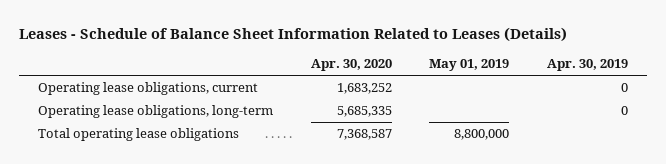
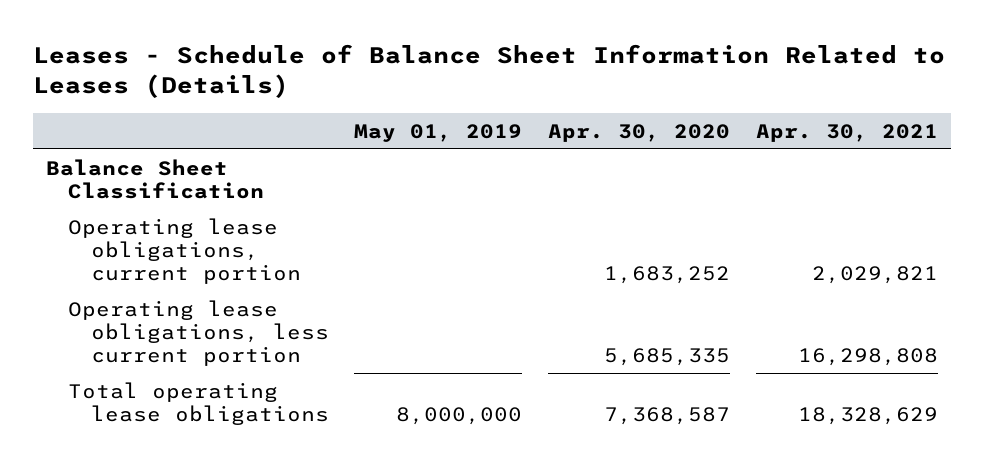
- | Apr. 30, 2020 | May 01, 2019 | Apr. 30, 2019
+ | May 01, 2019 | Apr. 30, 2020 | Apr. 30, 2021
- Operating lease obligations, current | 1,683,252 | | 0
- Operating lease obligations, long-term | 5,685,335 | | 0
- Total operating lease obligations | 7,368,587 | 8,800,000 |
+ Balance Sheet Classification
+ Operating lease obligations, current portion | | 1,683,252 | 2,029,821
+ Operating lease obligations, less current portion | | 5,685,335 | 16,298,808
+ Total operating lease obligations | 8,000,000 | 7,368,587 | 18,328,629

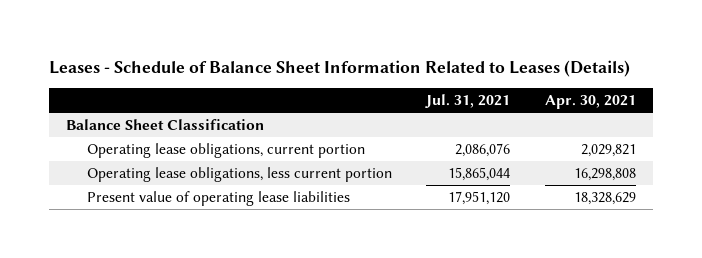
- | May 01, 2019 | Apr. 30, 2020 | Apr. 30, 2021
+ | Jul. 31, 2021 | Apr. 30, 2021
- Total operating lease obligations | 8,000,000 | 7,368,587 | 18,328,629
+ Present value of operating lease liabilities | 17,951,120 | 18,328,629

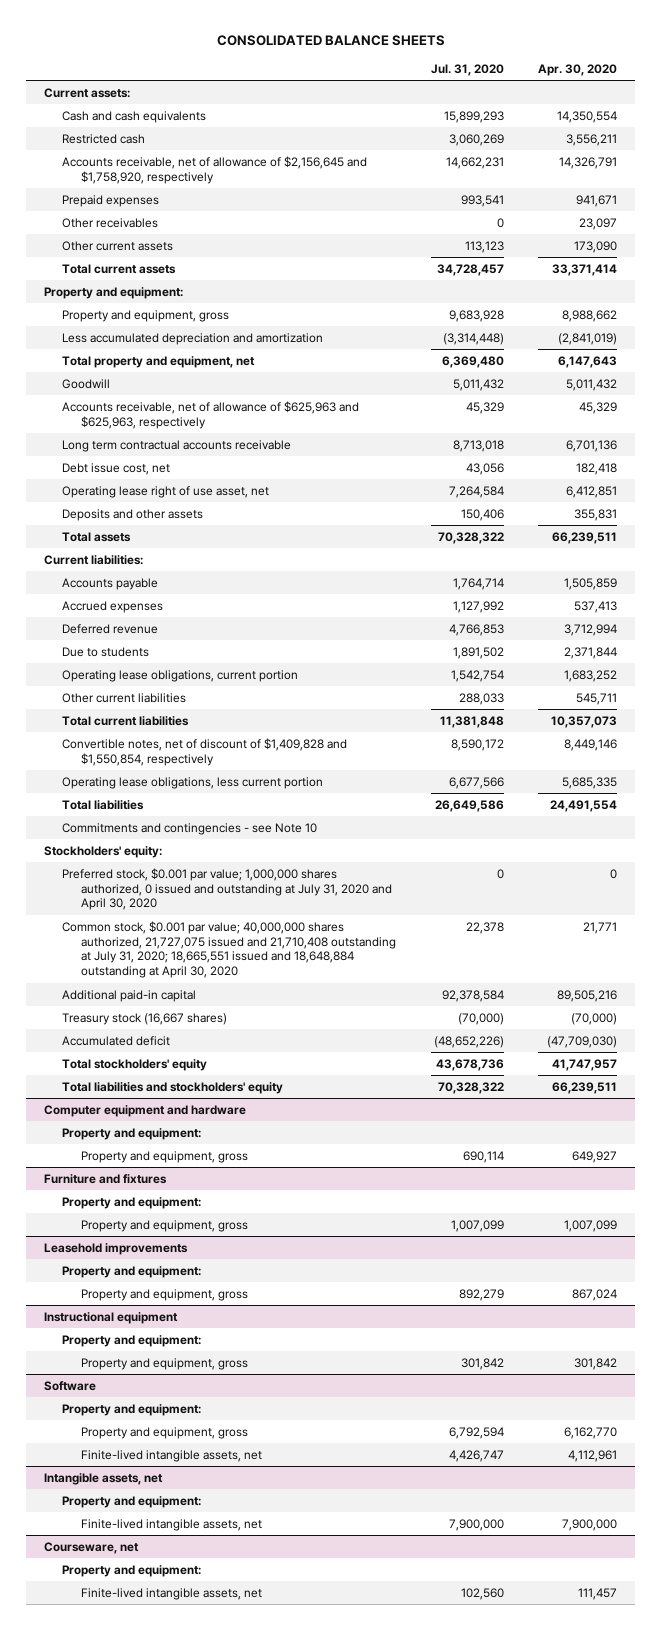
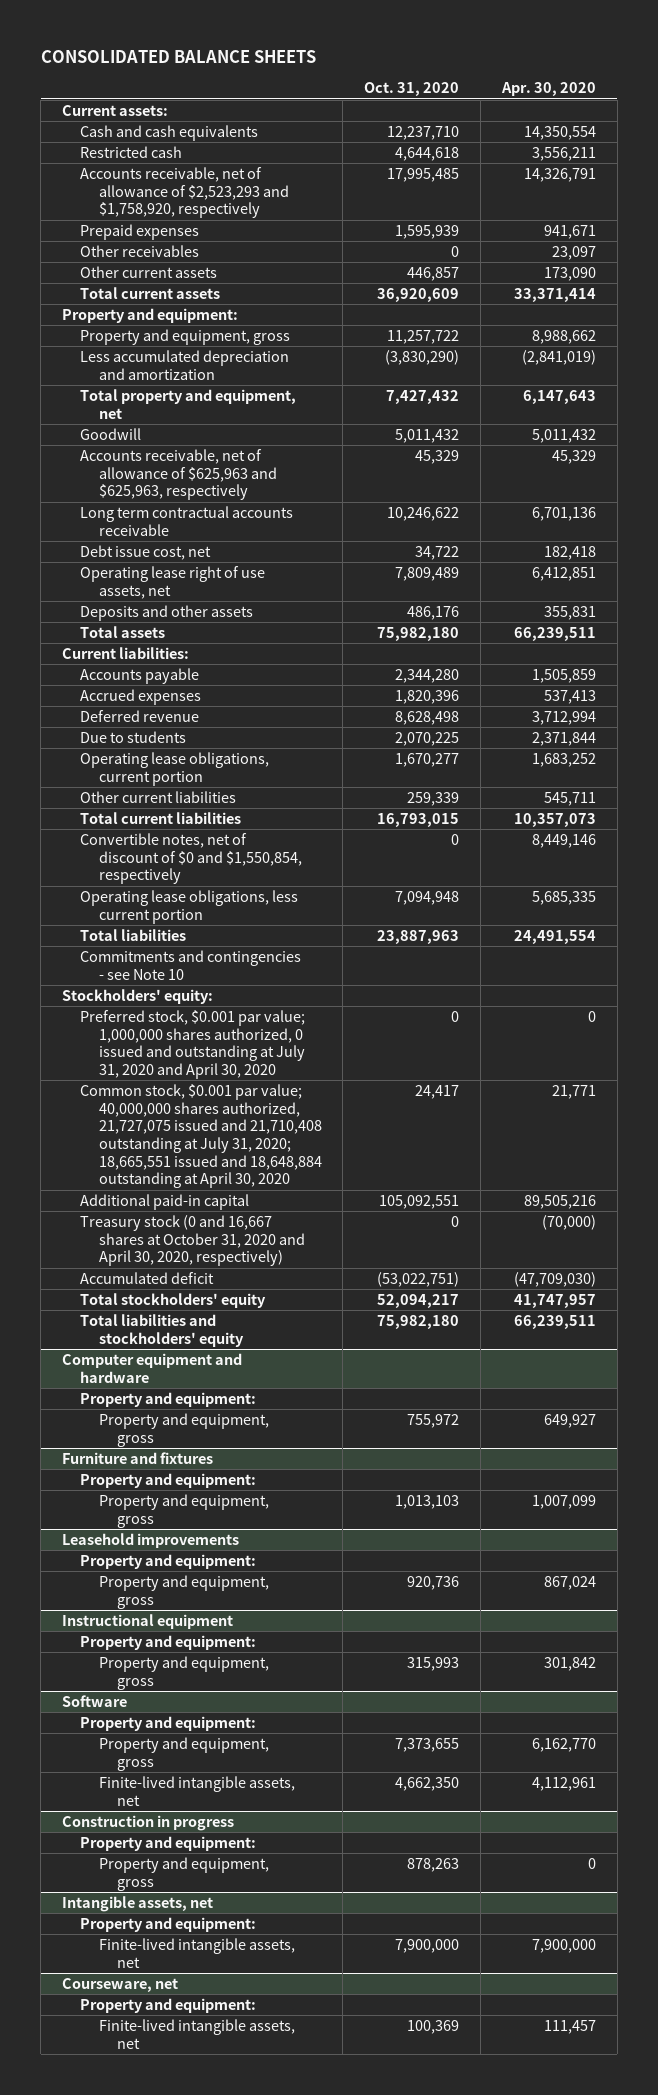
- | Jul. 31, 2020 | Apr. 30, 2020
+ | Oct. 31, 2020 | Apr. 30, 2020
- Accounts receivable, net of allowance of $2,156,645 and $1,758,920, respectively | 14,662,231 | 14,326,791
+ Accounts receivable, net of allowance of $2,523,293 and $1,758,920, respectively | 17,995,485 | 14,326,791
- Operating lease right of use asset, net | 7,264,584 | 6,412,851
+ Operating lease right of use assets, net | 7,809,489 | 6,412,851
- Convertible notes, net of discount of $1,409,828 and $1,550,854, respectively | 8,590,172 | 8,449,146
+ Convertible notes, net of discount of $0 and $1,550,854, respectively | 0 | 8,449,146
- Treasury stock (16,667 shares) | (70,000) | (70,000)
+ Treasury stock (0 and 16,667 shares at October 31, 2020 and April 30, 2020, respectively) | 0 | (70,000)
+ Construction in progress
+ Property and equipment:
+ Property and equipment, gross | 878,263 | 0

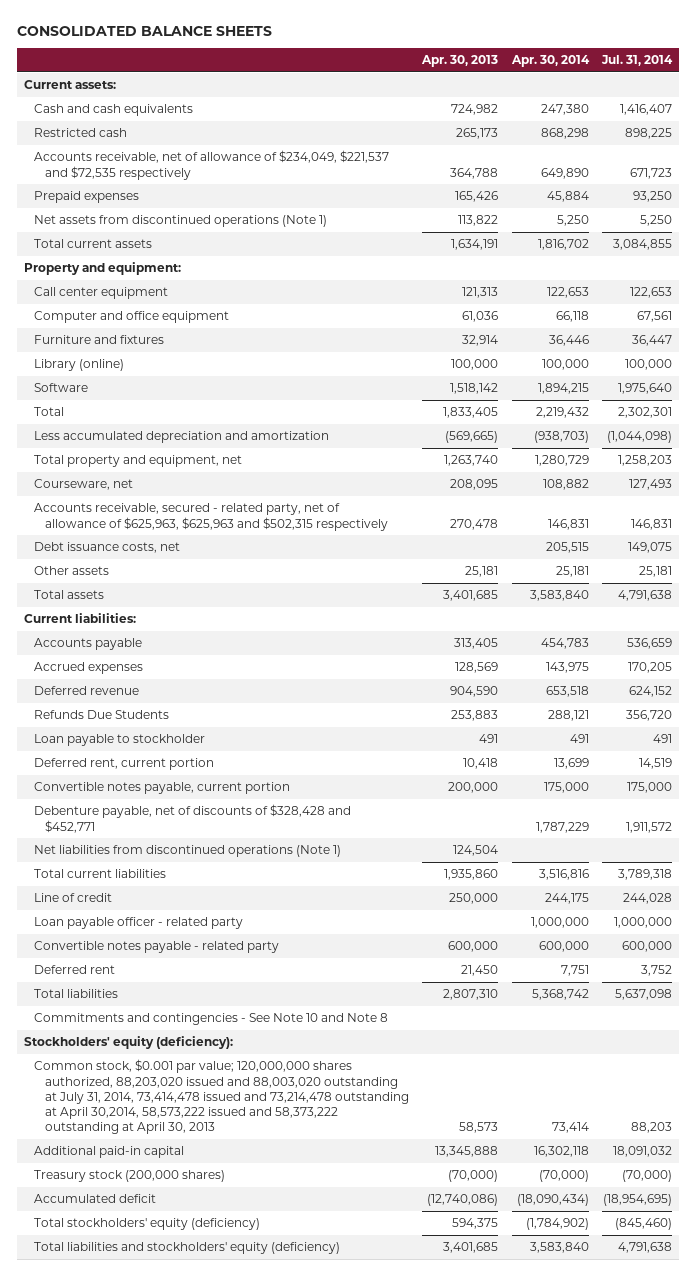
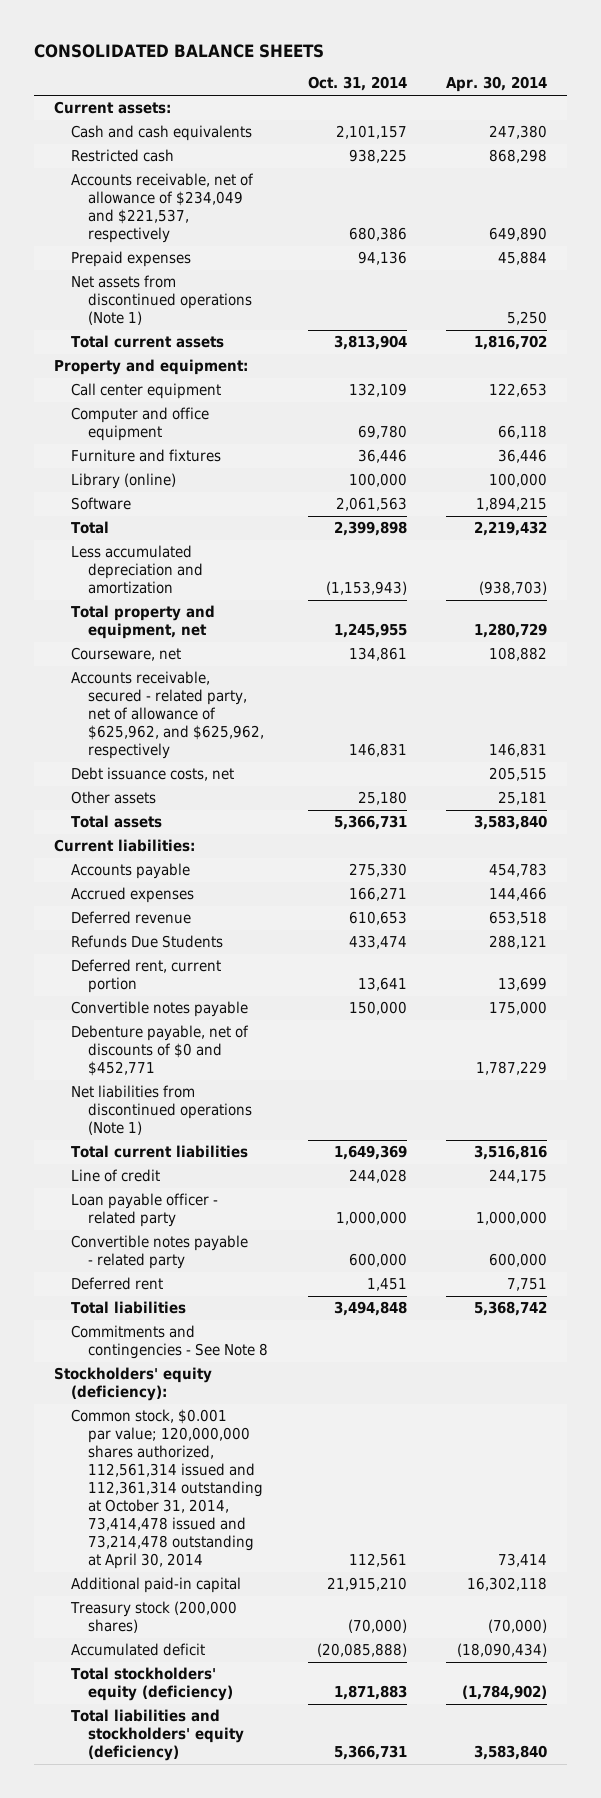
- | Apr. 30, 2013 | Apr. 30, 2014 | Jul. 31, 2014
+ | Oct. 31, 2014 | Apr. 30, 2014
- Accounts receivable, net of allowance of $234,049, $221,537 and $72,535 respectively | 364,788 | 649,890 | 671,723
+ Accounts receivable, net of allowance of $234,049 and $221,537, respectively | 680,386 | 649,890
- Accounts receivable, secured - related party, net of allowance of $625,963, $625,963 and $502,315 respectively | 270,478 | 146,831 | 146,831
+ Accounts receivable, secured - related party, net of allowance of $625,962, and $625,962, respectively | 146,831 | 146,831
- Accrued expenses | 128,569 | 143,975 | 170,205
+ Accrued expenses | 166,271 | 144,466
- Loan payable to stockholder | 491 | 491 | 491
- Convertible notes payable, current portion | 200,000 | 175,000 | 175,000
- Debenture payable, net of discounts of $328,428 and $452,771 | | 1,787,229 | 1,911,572
+ Convertible notes payable | 150,000 | 175,000
+ Debenture payable, net of discounts of $0 and $452,771 | | 1,787,229
- Commitments and contingencies - See Note 10 and Note 8
+ Commitments and contingencies - See Note 8
- Common stock, $0.001 par value; 120,000,000 shares authorized, 88,203,020 issued and 88,003,020 outstanding at July 31, 2014, 73,414,478 issued and 73,214,478 outstanding at April 30,2014, 58,573,222 issued and 58,373,222 outstanding at April 30, 2013 | 58,573 | 73,414 | 88,203
+ Common stock, $0.001 par value; 120,000,000 shares authorized, 112,561,314 issued and 112,361,314 outstanding at October 31, 2014, 73,414,478 issued and 73,214,478 outstanding at April 30, 2014 | 112,561 | 73,414

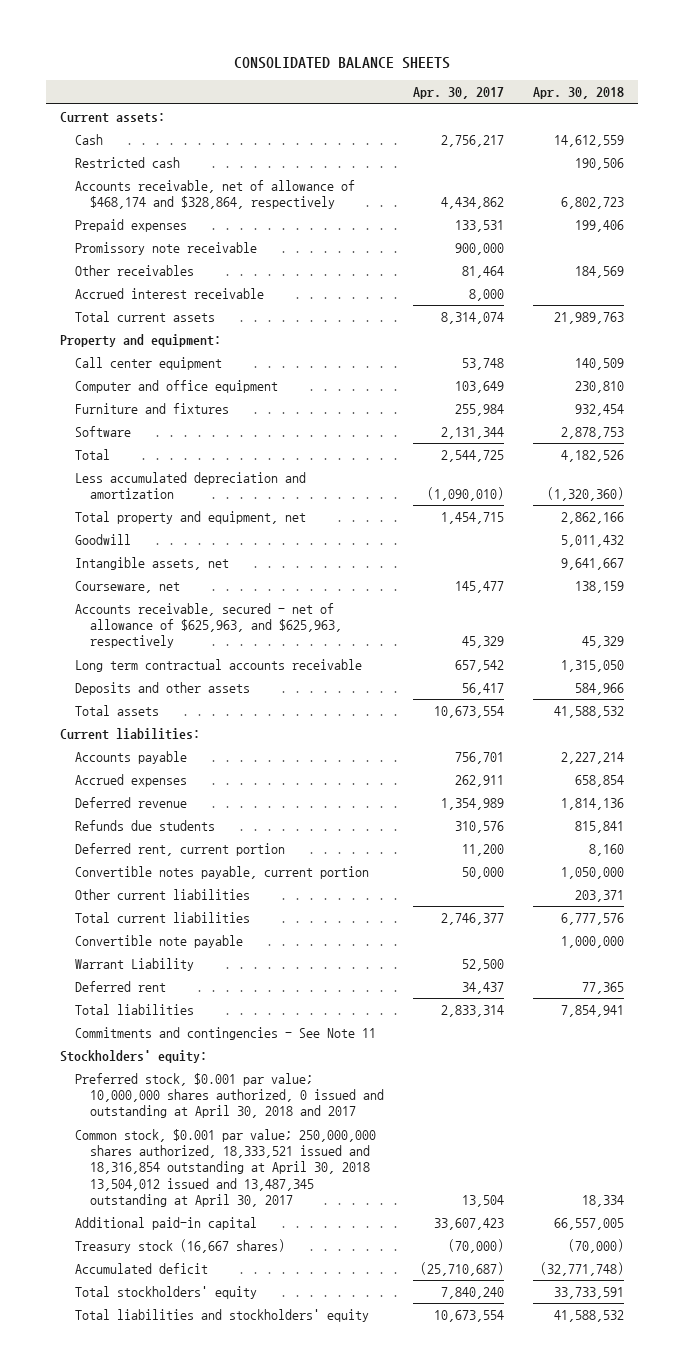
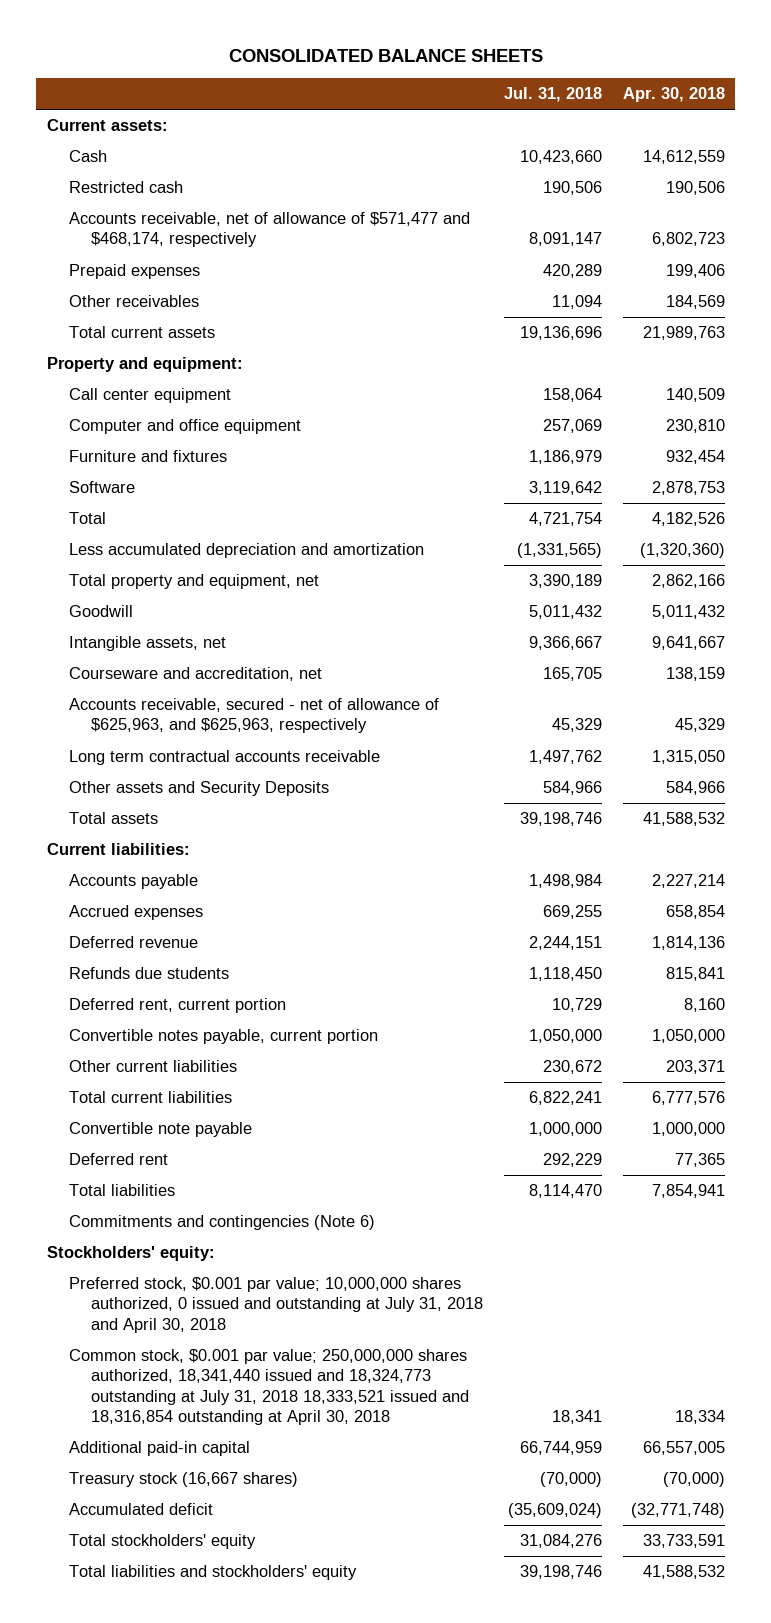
- | Apr. 30, 2017 | Apr. 30, 2018
+ | Jul. 31, 2018 | Apr. 30, 2018
- Accounts receivable, net of allowance of $468,174 and $328,864, respectively | 4,434,862 | 6,802,723
+ Accounts receivable, net of allowance of $571,477 and $468,174, respectively | 8,091,147 | 6,802,723
- Promissory note receivable | 900,000 |
- Accrued interest receivable | 8,000 |
- Courseware, net | 145,477 | 138,159
+ Courseware and accreditation, net | 165,705 | 138,159
- Deposits and other assets | 56,417 | 584,966
+ Other assets and Security Deposits | 584,966 | 584,966
- Warrant Liability | 52,500 |
- Commitments and contingencies - See Note 11
+ Commitments and contingencies (Note 6)
- Preferred stock, $0.001 par value; 10,000,000 shares authorized, 0 issued and outstanding at April 30, 2018 and 2017
- Common stock, $0.001 par value; 250,000,000 shares authorized, 18,333,521 issued and 18,316,854 outstanding at April 30, 2018 13,504,012 issued and 13,487,345 outstanding at April 30, 2017 | 13,504 | 18,334
+ Preferred stock, $0.001 par value; 10,000,000 shares authorized, 0 issued and outstanding at July 31, 2018 and April 30, 2018
+ Common stock, $0.001 par value; 250,000,000 shares authorized, 18,341,440 issued and 18,324,773 outstanding at July 31, 2018 18,333,521 issued and 18,316,854 outstanding at April 30, 2018 | 18,341 | 18,334

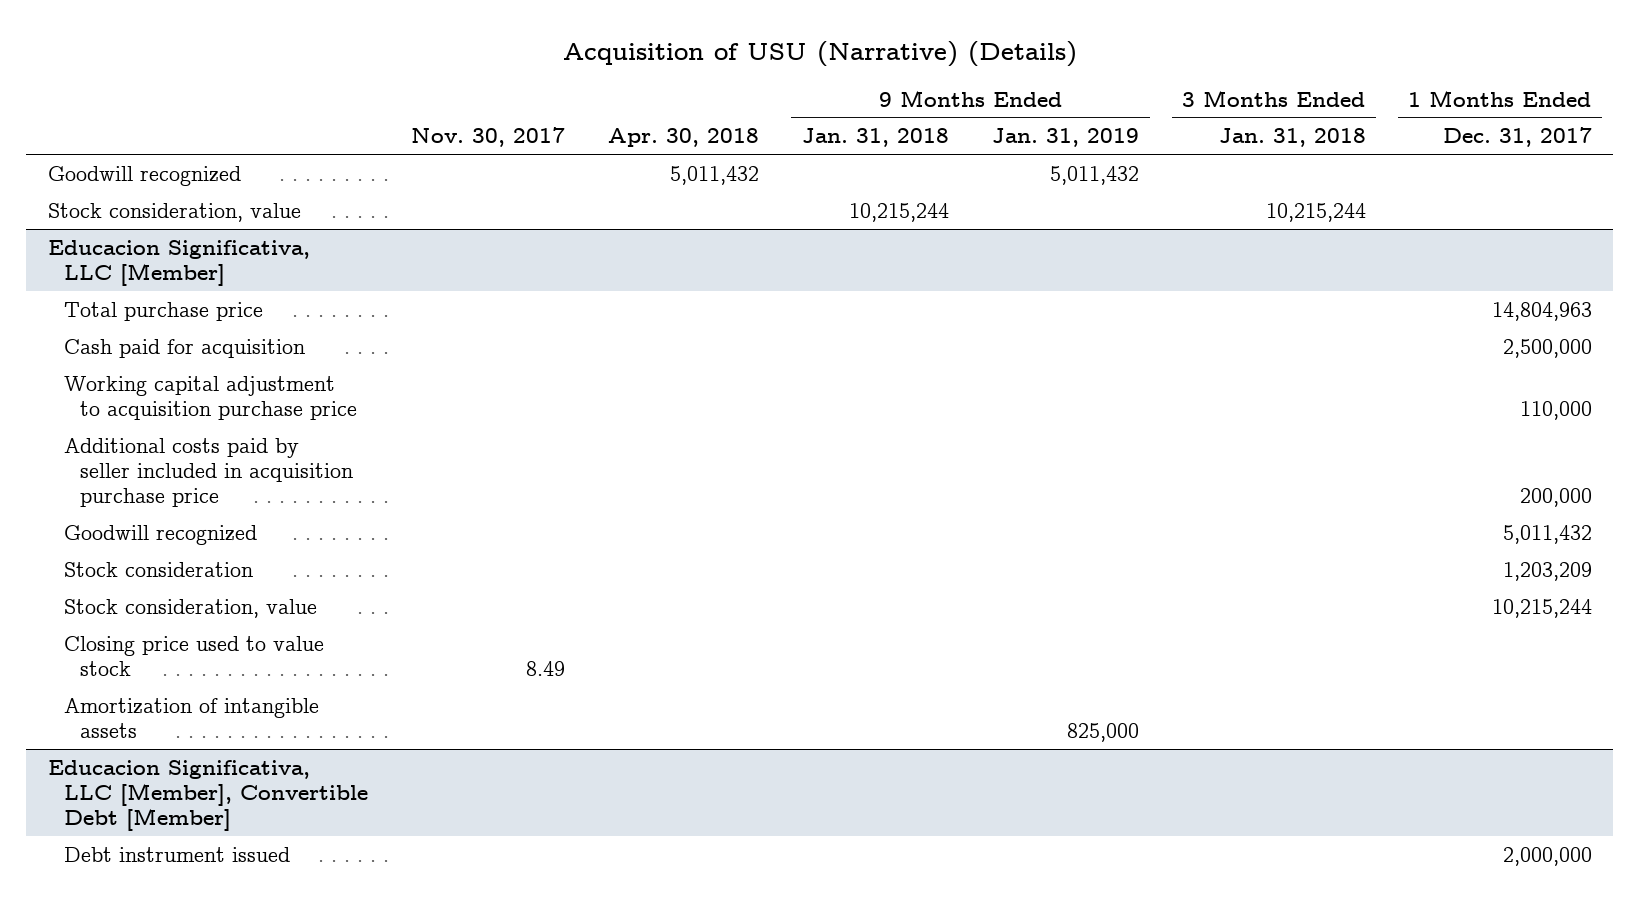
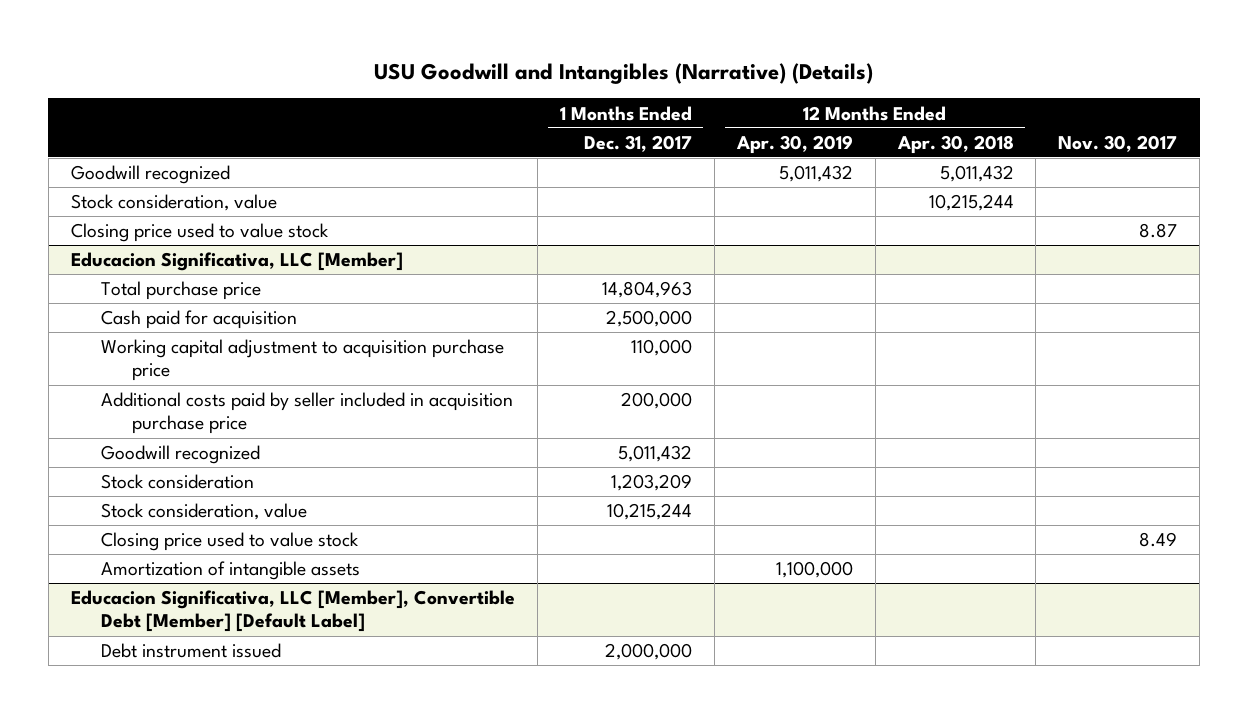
- Acquisition of USU (Narrative) (Details)
+ USU Goodwill and Intangibles (Narrative) (Details)
- | Nov. 30, 2017 | Apr. 30, 2018 | 9 Months Ended Jan. 31, 2018 | 9 Months Ended Jan. 31, 2019 | 3 Months Ended Jan. 31, 2018 | 1 Months Ended Dec. 31, 2017
+ | 1 Months Ended Dec. 31, 2017 | 12 Months Ended Apr. 30, 2019 | 12 Months Ended Apr. 30, 2018 | Nov. 30, 2017
+ Closing price used to value stock | | | | 8.87
- Educacion Significativa, LLC [Member], Convertible Debt [Member]
+ Educacion Significativa, LLC [Member], Convertible Debt [Member] [Default Label]

